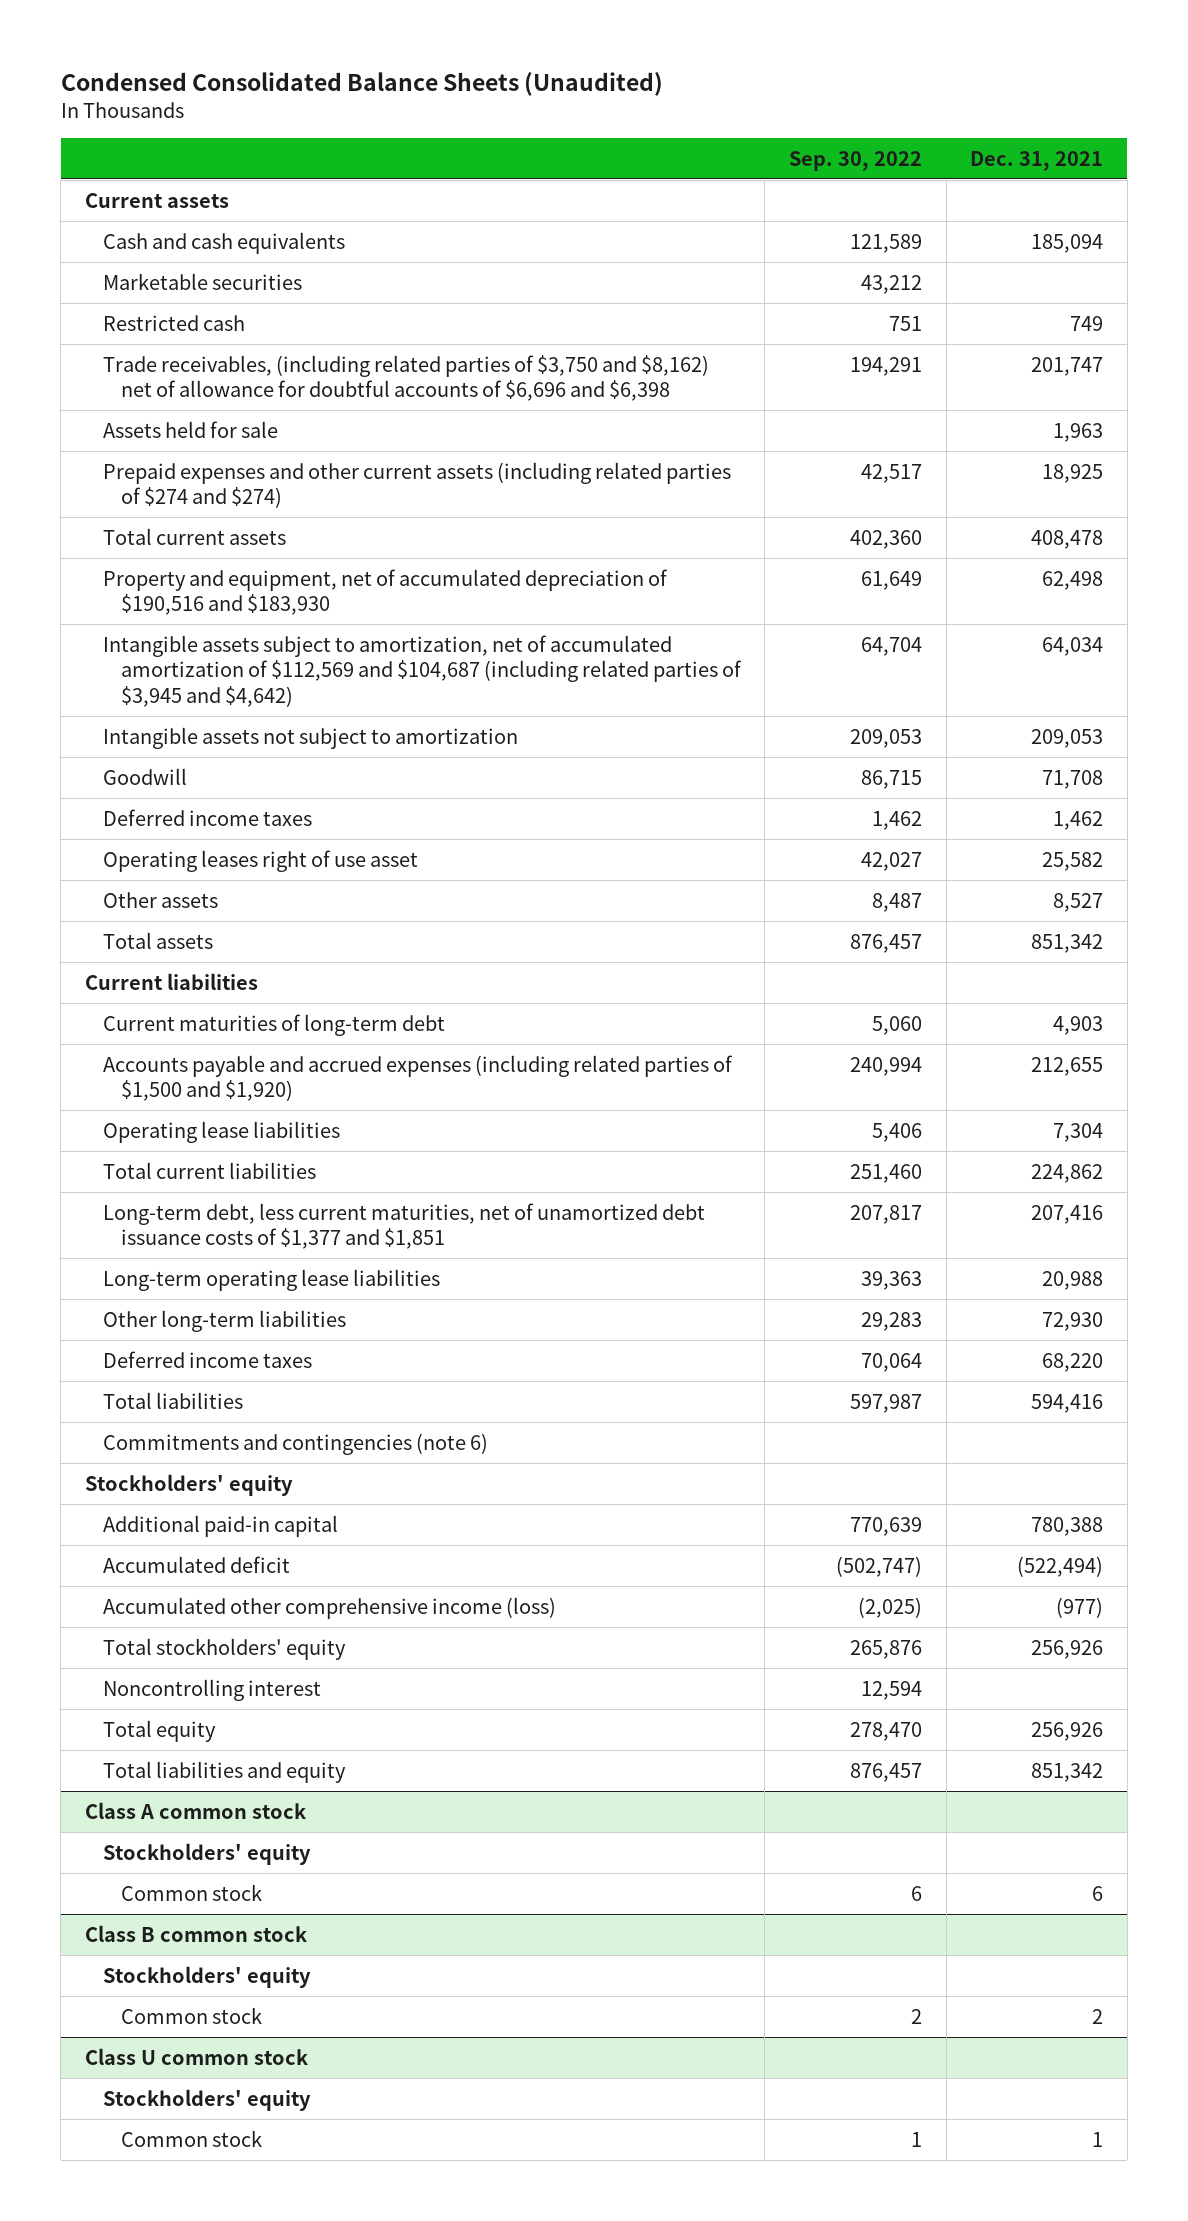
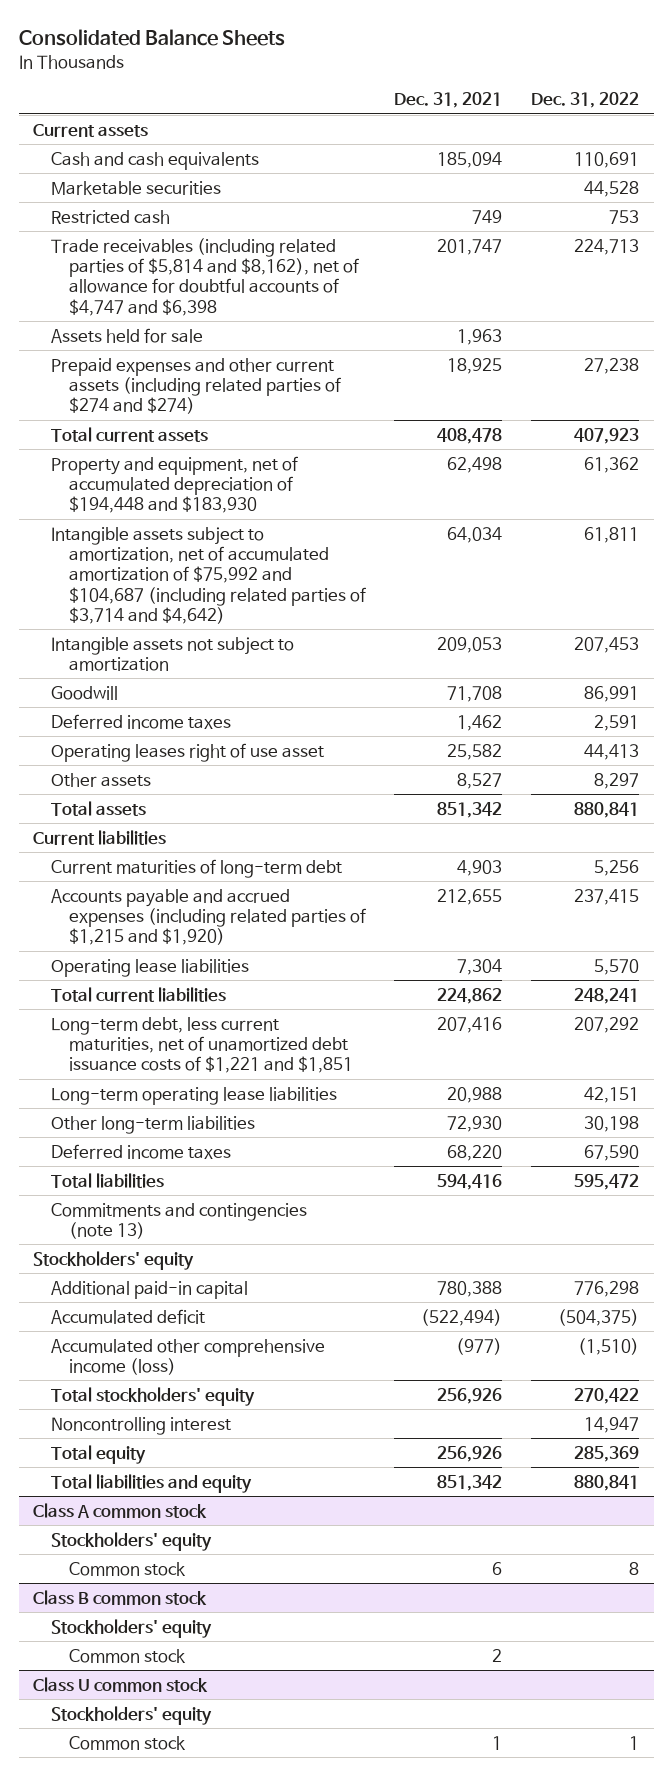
- Condensed Consolidated Balance Sheets (Unaudited)
+ Consolidated Balance Sheets
- | Sep. 30, 2022 | Dec. 31, 2021
+ | Dec. 31, 2021 | Dec. 31, 2022
- Trade receivables, (including related parties of $3,750 and $8,162) net of allowance for doubtful accounts of $6,696 and $6,398 | 194,291 | 201,747
+ Trade receivables (including related parties of $5,814 and $8,162), net of allowance for doubtful accounts of $4,747 and $6,398 | 201,747 | 224,713
- Property and equipment, net of accumulated depreciation of $190,516 and $183,930 | 61,649 | 62,498
- Intangible assets subject to amortization, net of accumulated amortization of $112,569 and $104,687 (including related parties of $3,945 and $4,642) | 64,704 | 64,034
+ Property and equipment, net of accumulated depreciation of $194,448 and $183,930 | 62,498 | 61,362
+ Intangible assets subject to amortization, net of accumulated amortization of $75,992 and $104,687 (including related parties of $3,714 and $4,642) | 64,034 | 61,811
- Accounts payable and accrued expenses (including related parties of $1,500 and $1,920) | 240,994 | 212,655
+ Accounts payable and accrued expenses (including related parties of $1,215 and $1,920) | 212,655 | 237,415
- Long-term debt, less current maturities, net of unamortized debt issuance costs of $1,377 and $1,851 | 207,817 | 207,416
+ Long-term debt, less current maturities, net of unamortized debt issuance costs of $1,221 and $1,851 | 207,416 | 207,292
- Commitments and contingencies (note 6)
+ Commitments and contingencies (note 13)

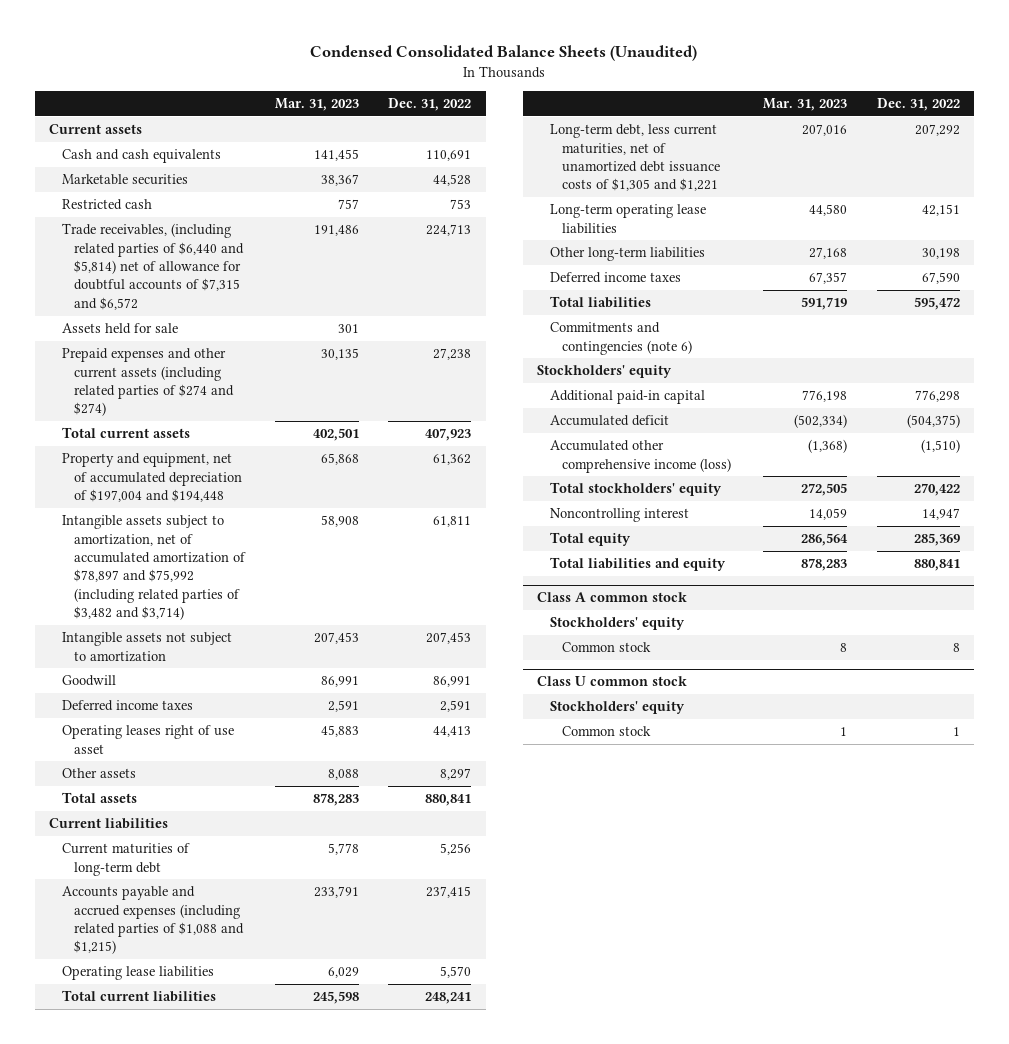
- Consolidated Balance Sheets
+ Condensed Consolidated Balance Sheets (Unaudited)
- | Dec. 31, 2021 | Dec. 31, 2022
+ | Mar. 31, 2023 | Dec. 31, 2022
- Trade receivables (including related parties of $5,814 and $8,162), net of allowance for doubtful accounts of $4,747 and $6,398 | 201,747 | 224,713
+ Trade receivables, (including related parties of $6,440 and $5,814) net of allowance for doubtful accounts of $7,315 and $6,572 | 191,486 | 224,713
- Property and equipment, net of accumulated depreciation of $194,448 and $183,930 | 62,498 | 61,362
- Intangible assets subject to amortization, net of accumulated amortization of $75,992 and $104,687 (including related parties of $3,714 and $4,642) | 64,034 | 61,811
+ Property and equipment, net of accumulated depreciation of $197,004 and $194,448 | 65,868 | 61,362
+ Intangible assets subject to amortization, net of accumulated amortization of $78,897 and $75,992 (including related parties of $3,482 and $3,714) | 58,908 | 61,811
- Accounts payable and accrued expenses (including related parties of $1,215 and $1,920) | 212,655 | 237,415
+ Accounts payable and accrued expenses (including related parties of $1,088 and $1,215) | 233,791 | 237,415
- Long-term debt, less current maturities, net of unamortized debt issuance costs of $1,221 and $1,851 | 207,416 | 207,292
+ Long-term debt, less current maturities, net of unamortized debt issuance costs of $1,305 and $1,221 | 207,016 | 207,292
- Commitments and contingencies (note 13)
+ Commitments and contingencies (note 6)
- Class B common stock
- Stockholders' equity
- Common stock | 2 |

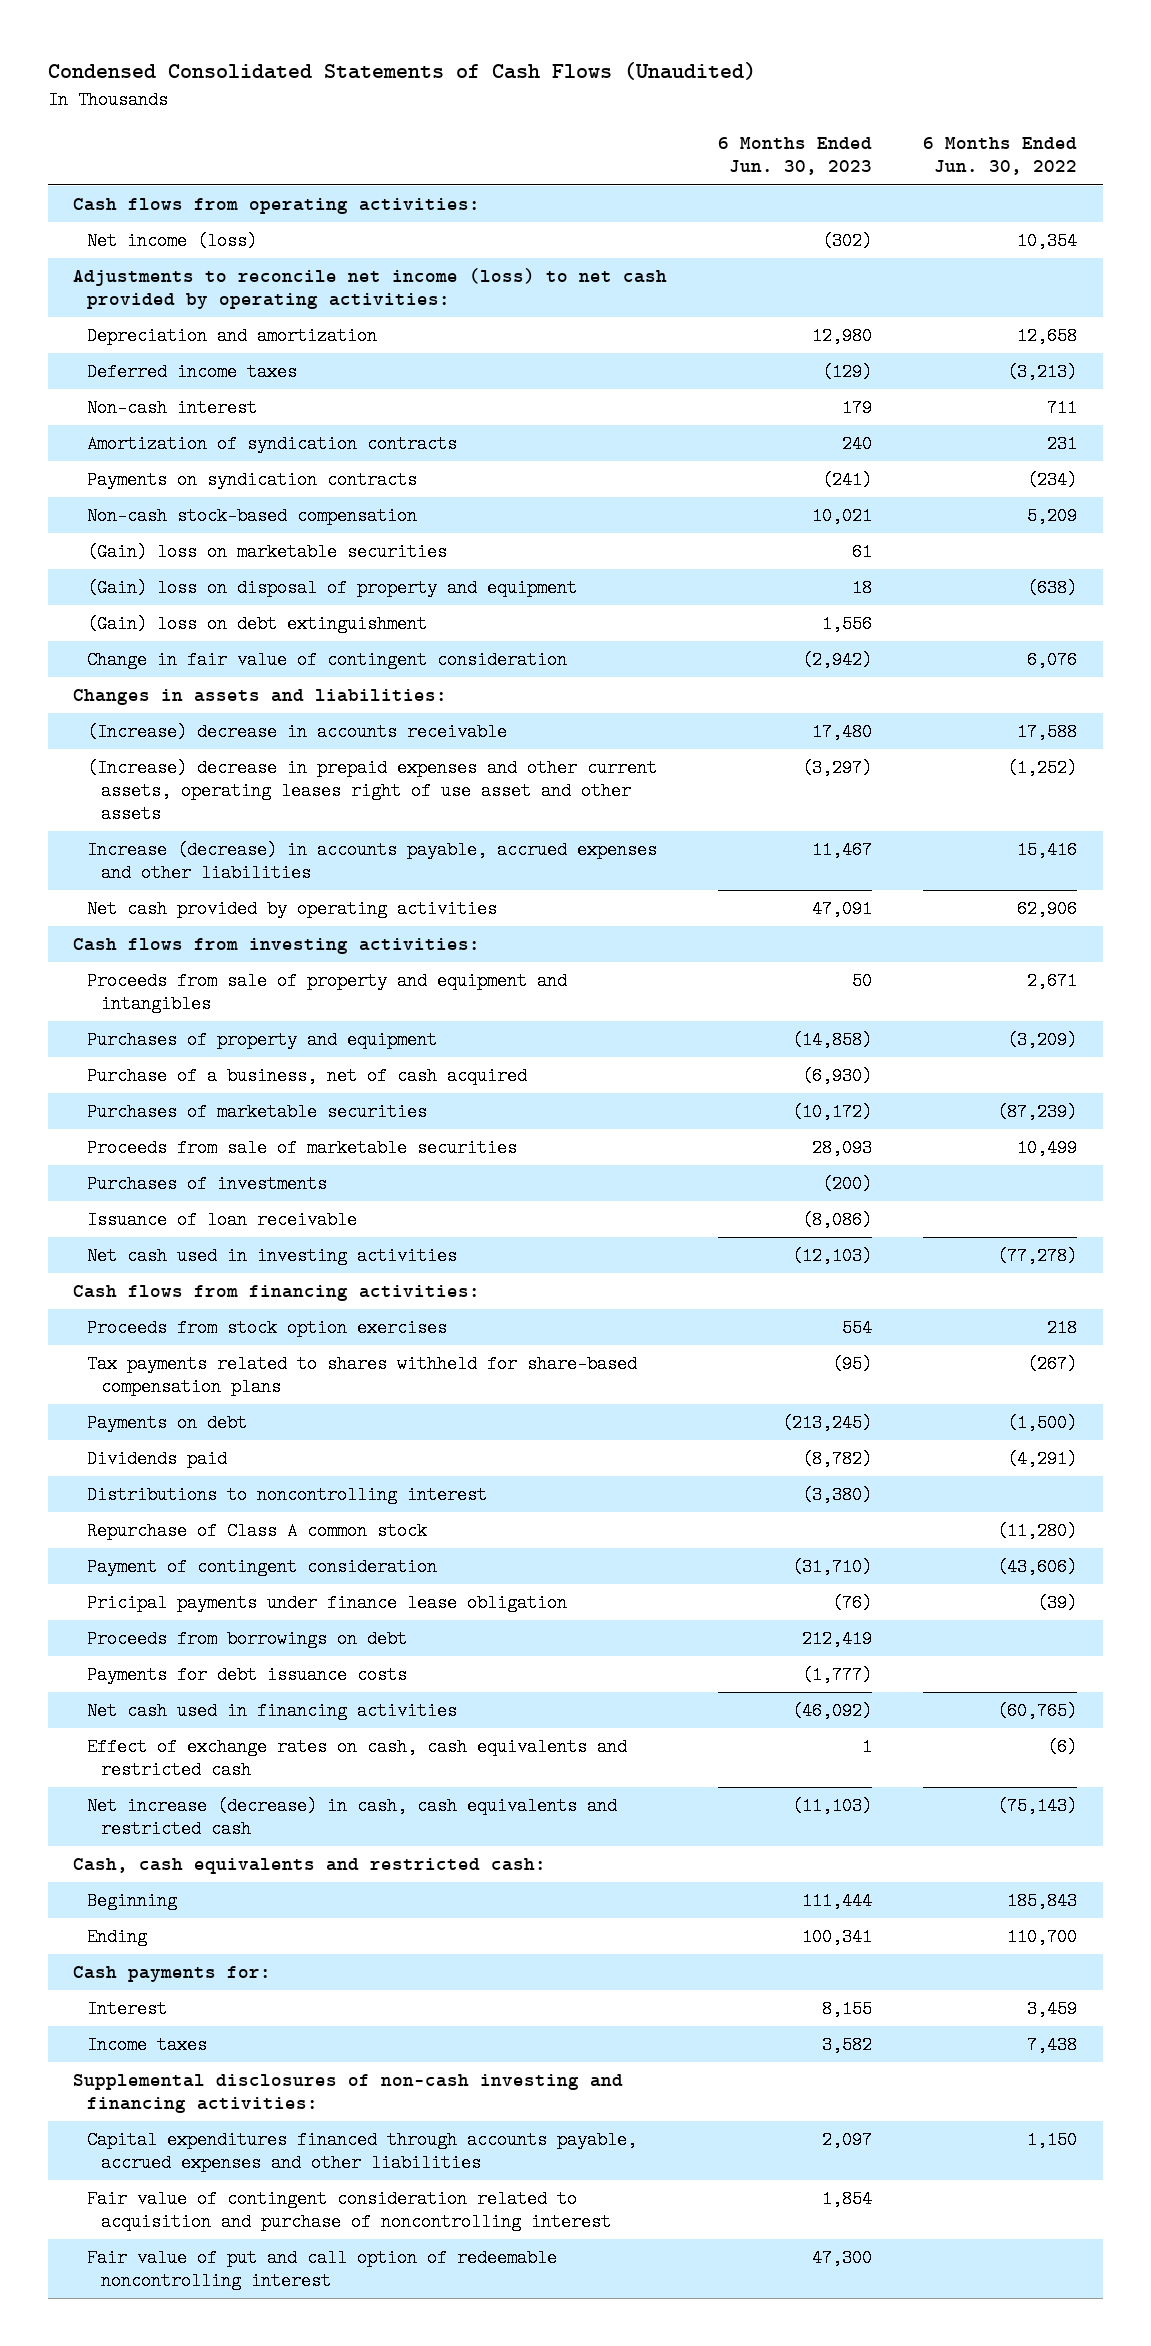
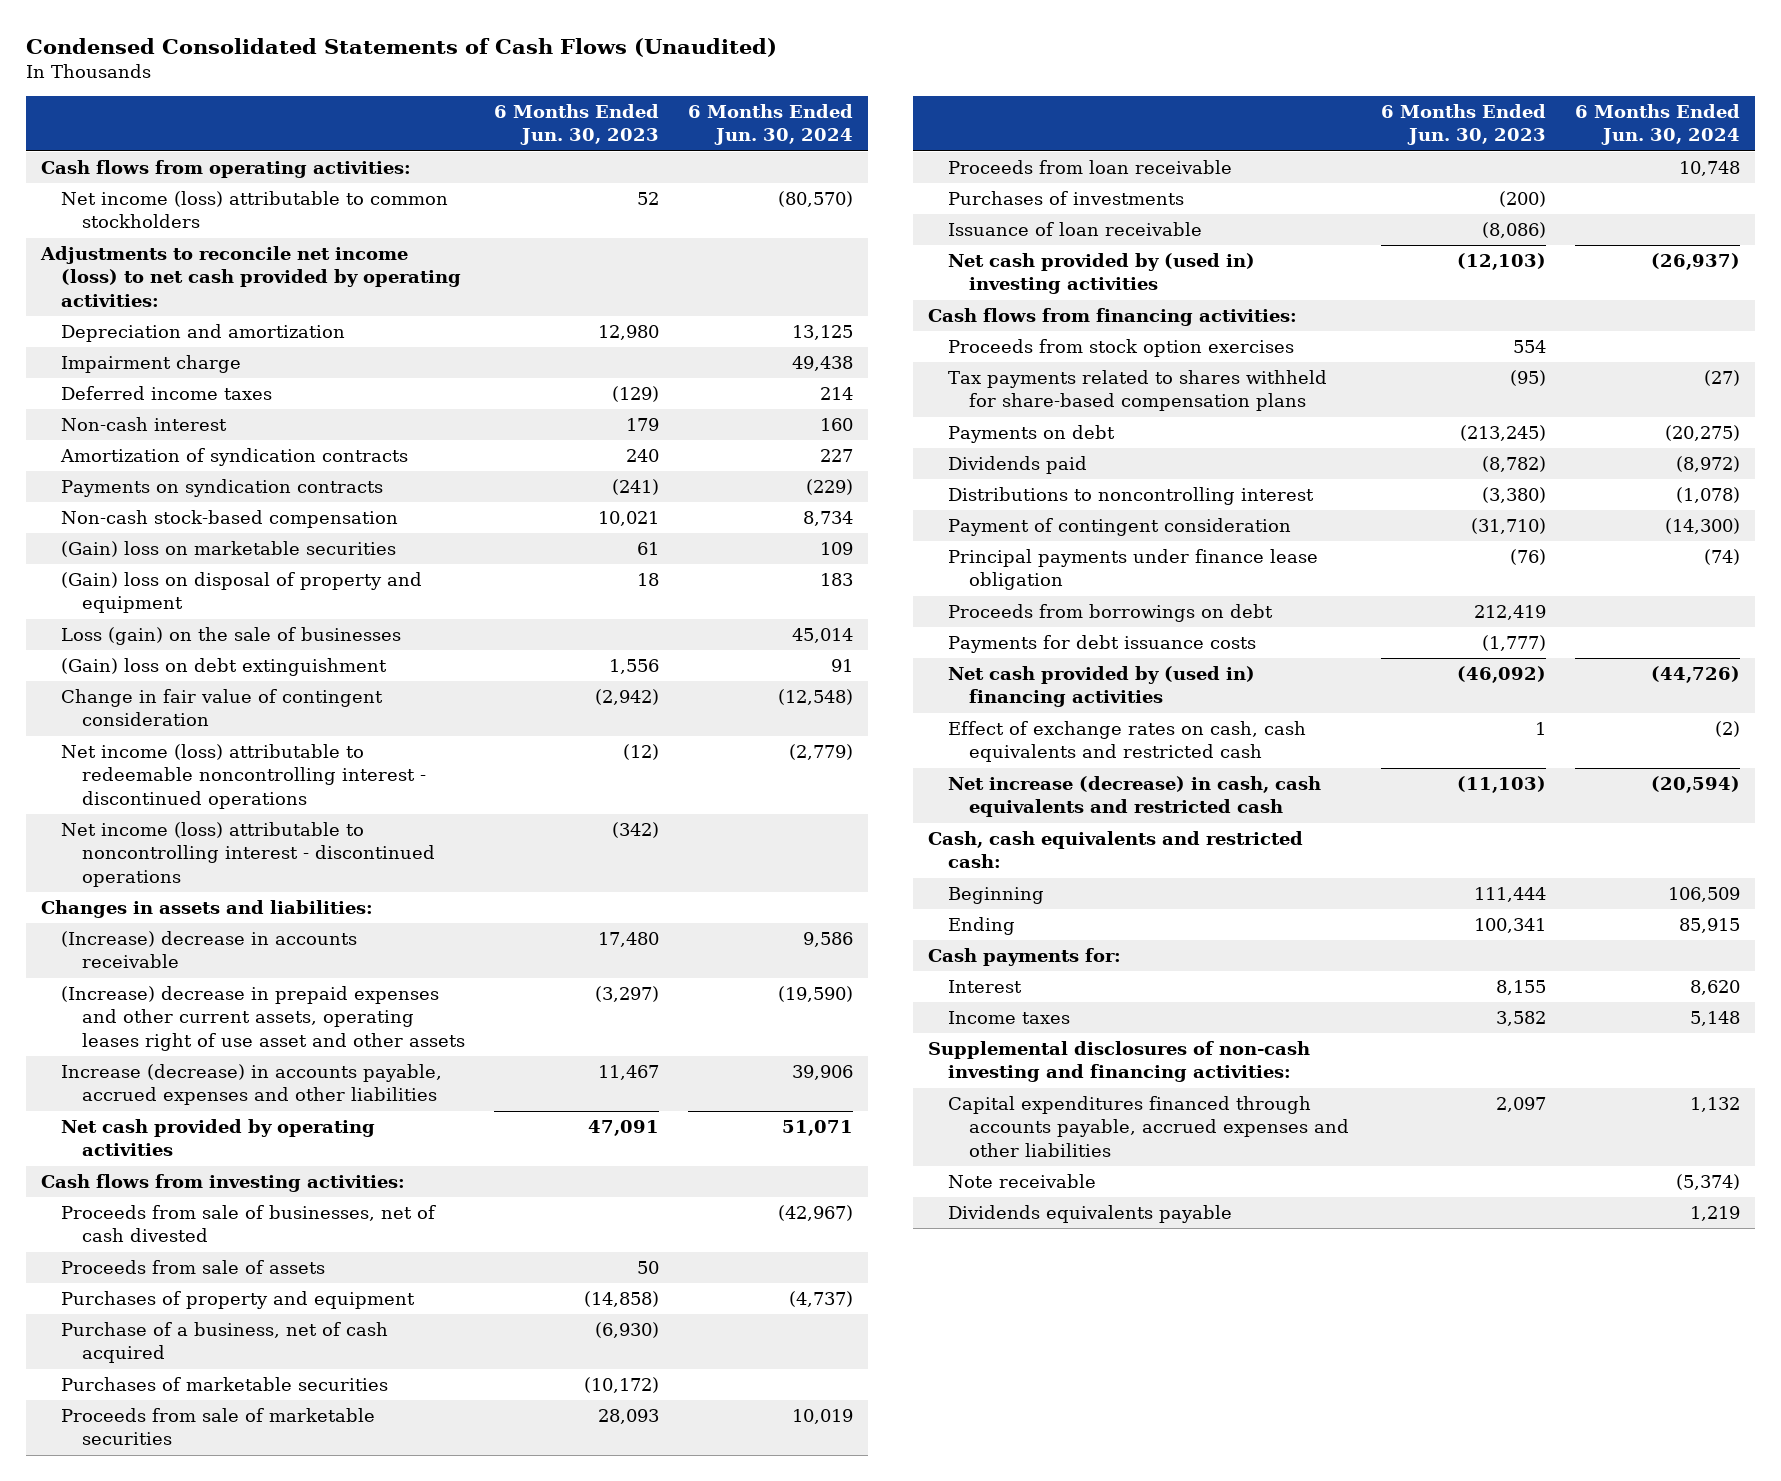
- | 6 Months Ended Jun. 30, 2023 | 6 Months Ended Jun. 30, 2022
+ | 6 Months Ended Jun. 30, 2023 | 6 Months Ended Jun. 30, 2024
- Net income (loss) | (302) | 10,354
+ Net income (loss) attributable to common stockholders | 52 | (80,570)
+ Impairment charge | | 49,438
+ Loss (gain) on the sale of businesses | | 45,014
+ Net income (loss) attributable to redeemable noncontrolling interest - discontinued operations | (12) | (2,779)
+ Net income (loss) attributable to noncontrolling interest - discontinued operations | (342) |
- Proceeds from sale of property and equipment and intangibles | 50 | 2,671
+ Proceeds from sale of businesses, net of cash divested | | (42,967)
+ Proceeds from sale of assets | 50 |
+ Proceeds from loan receivable | | 10,748
- Net cash used in investing activities | (12,103) | (77,278)
+ Net cash provided by (used in) investing activities | (12,103) | (26,937)
- Repurchase of Class A common stock | | (11,280)
- Pricipal payments under finance lease obligation | (76) | (39)
+ Principal payments under finance lease obligation | (76) | (74)
- Net cash used in financing activities | (46,092) | (60,765)
+ Net cash provided by (used in) financing activities | (46,092) | (44,726)
- Fair value of contingent consideration related to acquisition and purchase of noncontrolling interest | 1,854 |
- Fair value of put and call option of redeemable noncontrolling interest | 47,300 |
+ Note receivable | | (5,374)
+ Dividends equivalents payable | | 1,219

